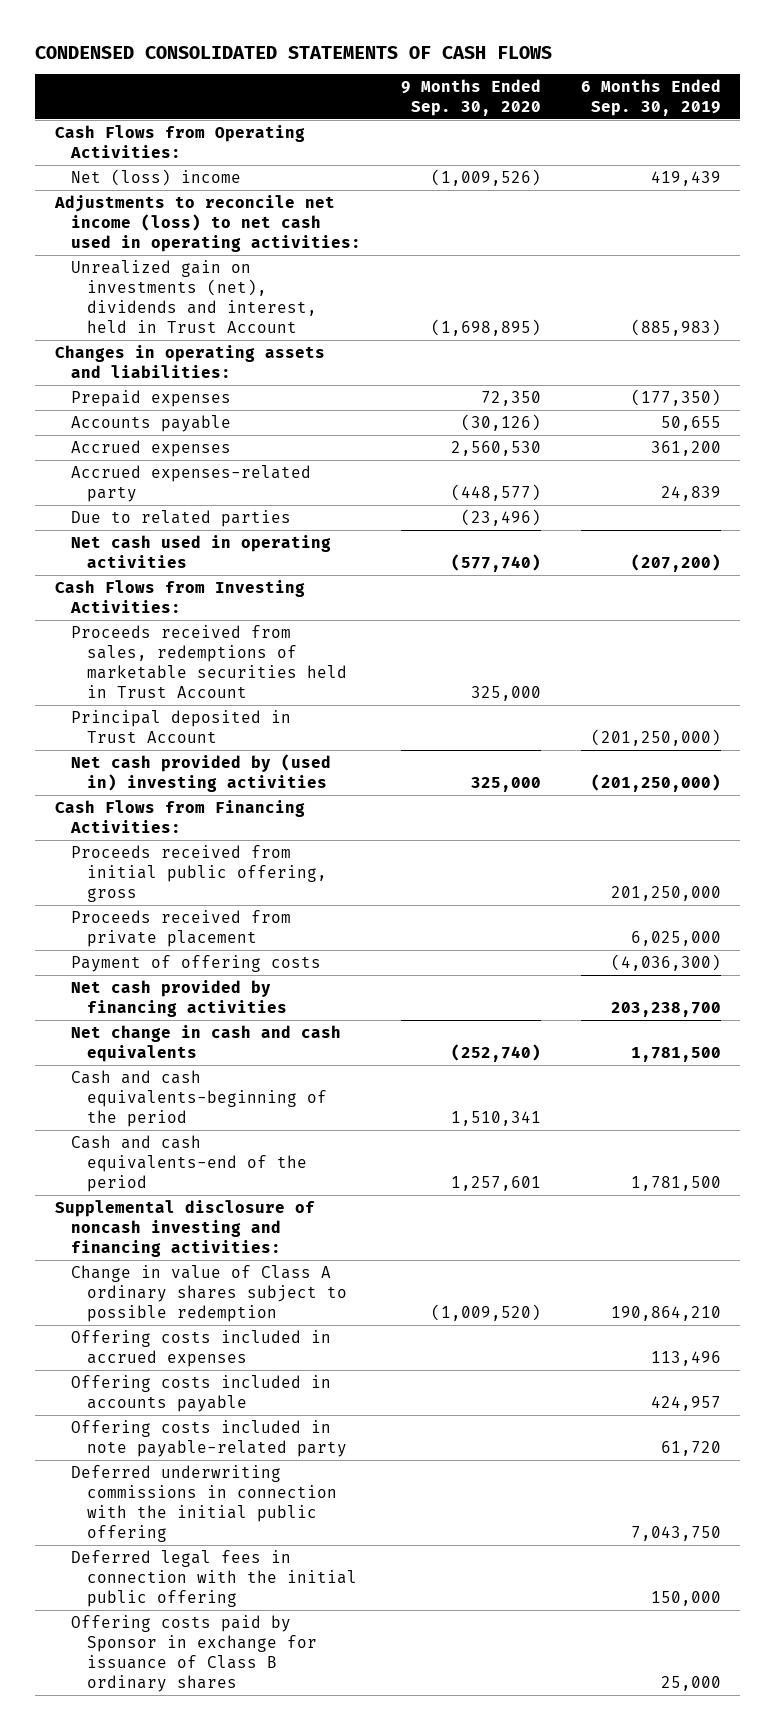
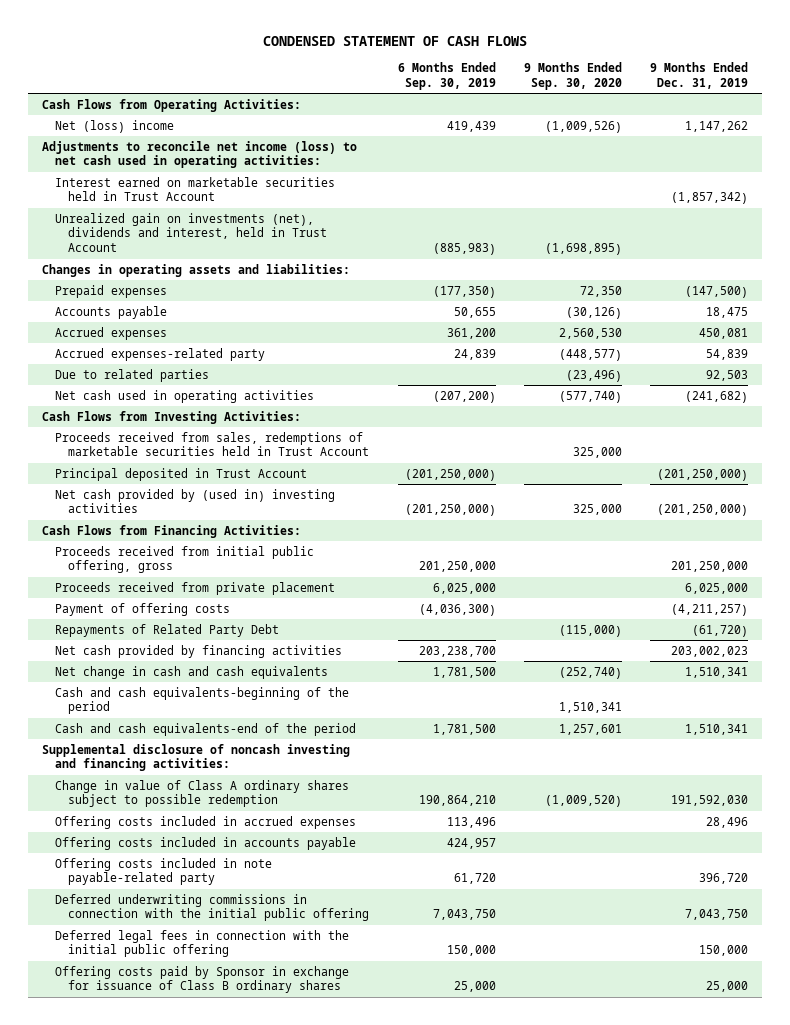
- CONDENSED CONSOLIDATED STATEMENTS OF CASH FLOWS
+ CONDENSED STATEMENT OF CASH FLOWS
- | 9 Months Ended Sep. 30, 2020 | 6 Months Ended Sep. 30, 2019
+ | 6 Months Ended Sep. 30, 2019 | 9 Months Ended Sep. 30, 2020 | 9 Months Ended Dec. 31, 2019
+ Interest earned on marketable securities held in Trust Account | | | (1,857,342)
+ Repayments of Related Party Debt | | (115,000) | (61,720)

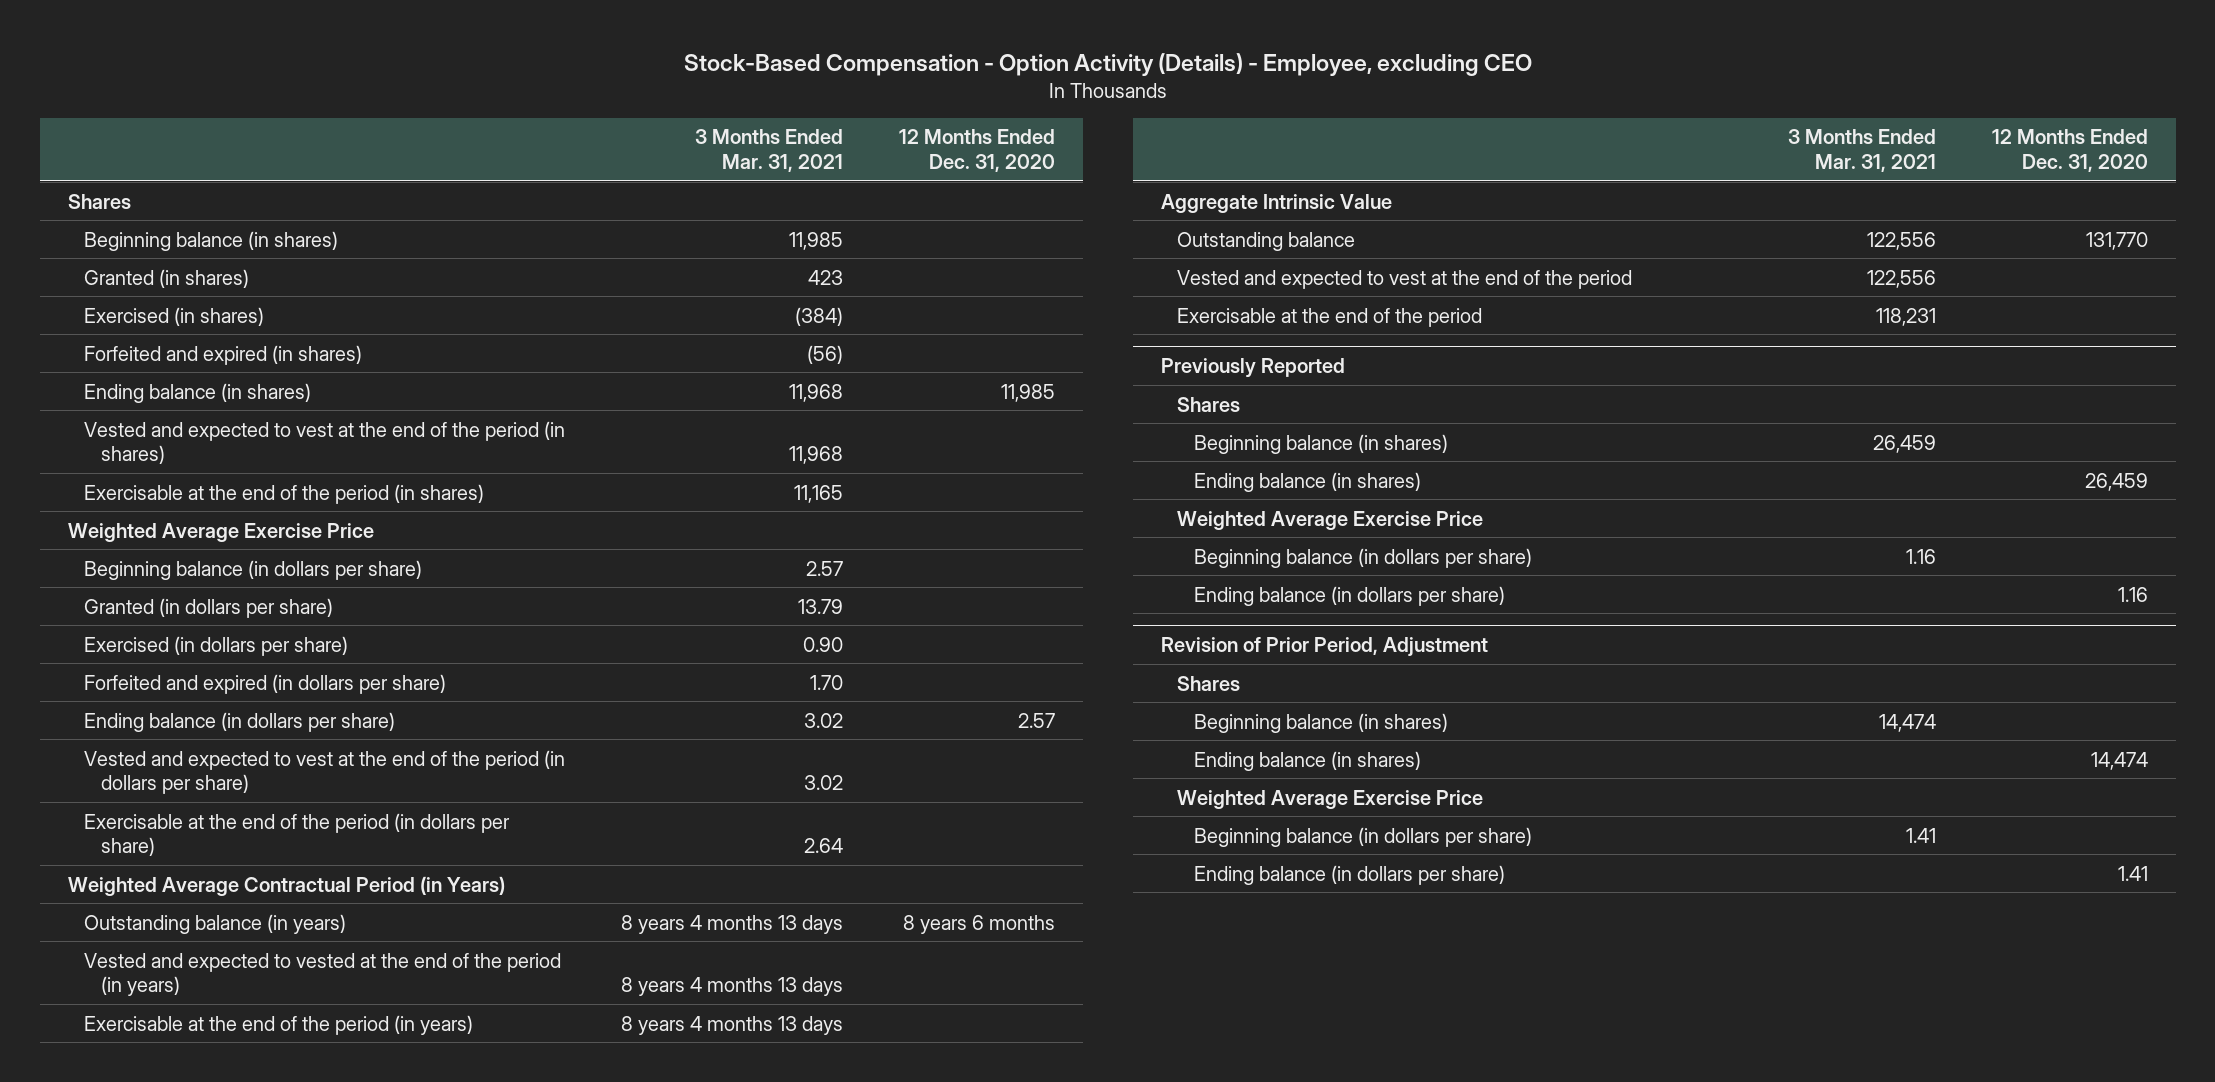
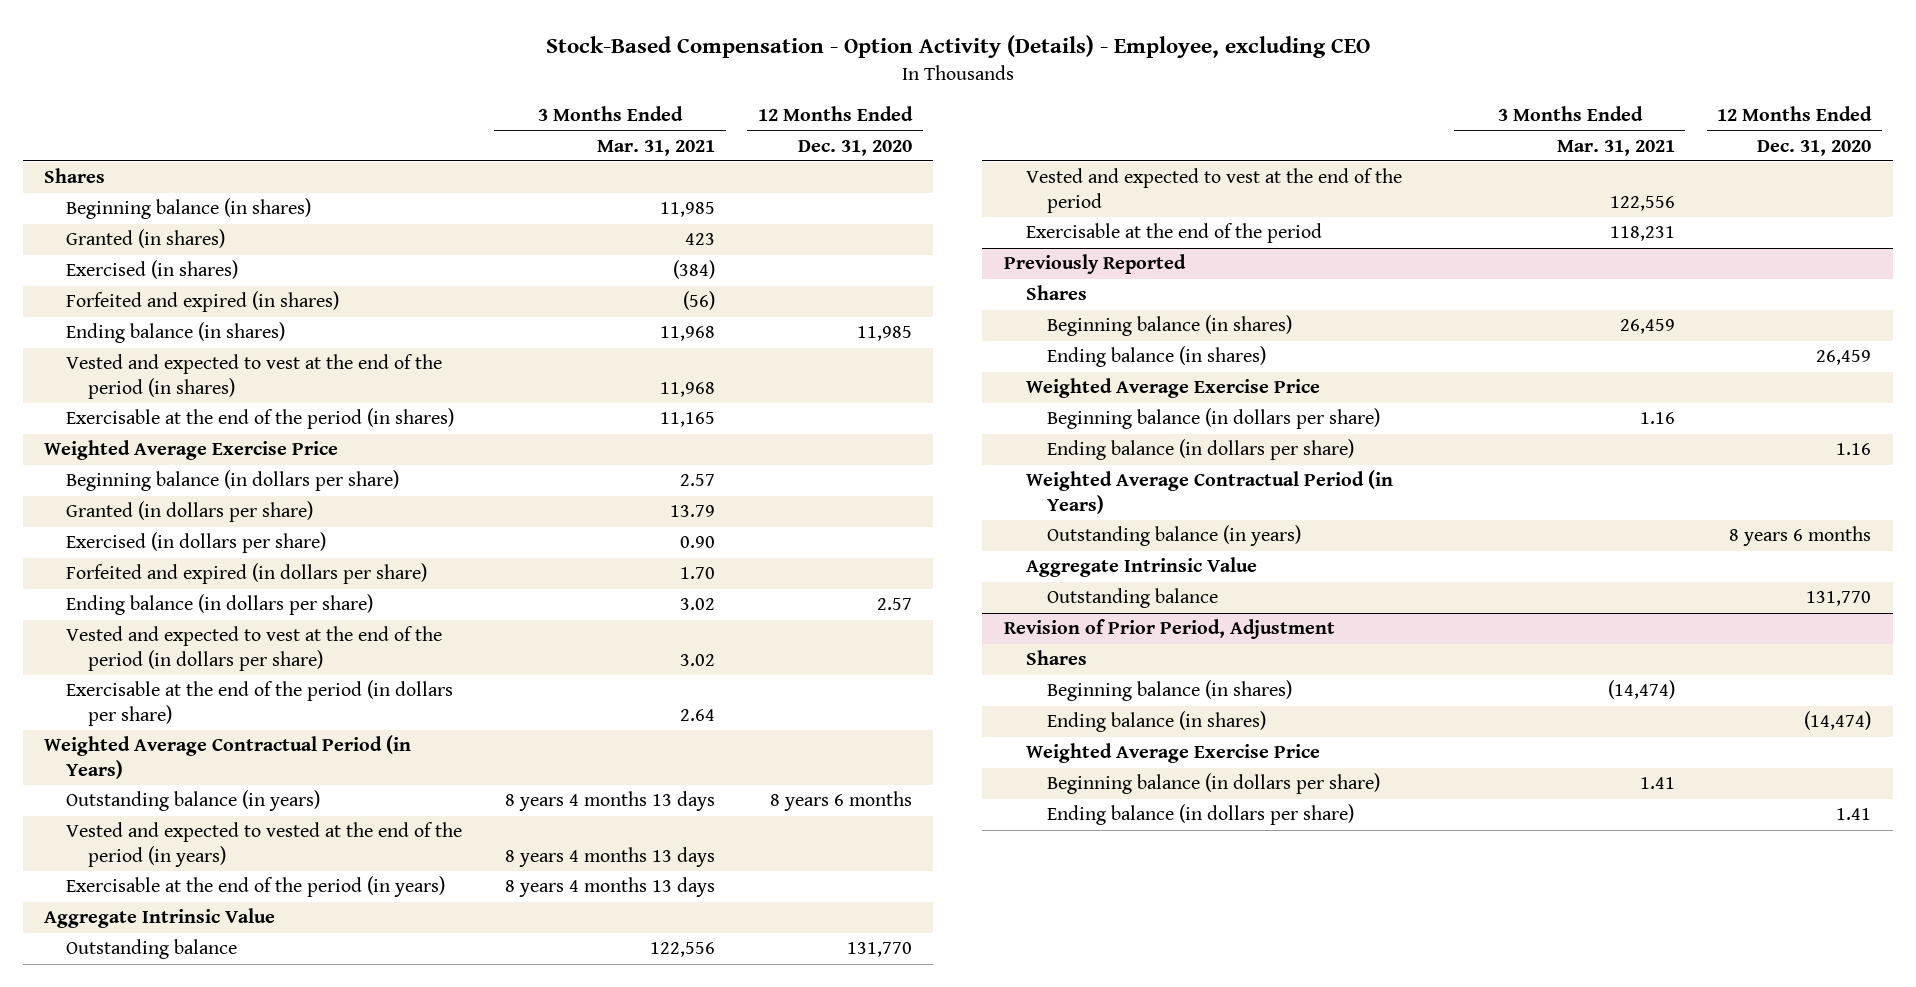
@ Previously Reported
+ Weighted Average Contractual Period (in Years)
+ Outstanding balance (in years) | | 8 years 6 months
+ Aggregate Intrinsic Value
+ Outstanding balance | | 131,770
@ Revision of Prior Period, Adjustment
- Beginning balance (in shares) | 14,474 |
- Ending balance (in shares) | | 14,474
+ Beginning balance (in shares) | (14,474) |
+ Ending balance (in shares) | | (14,474)

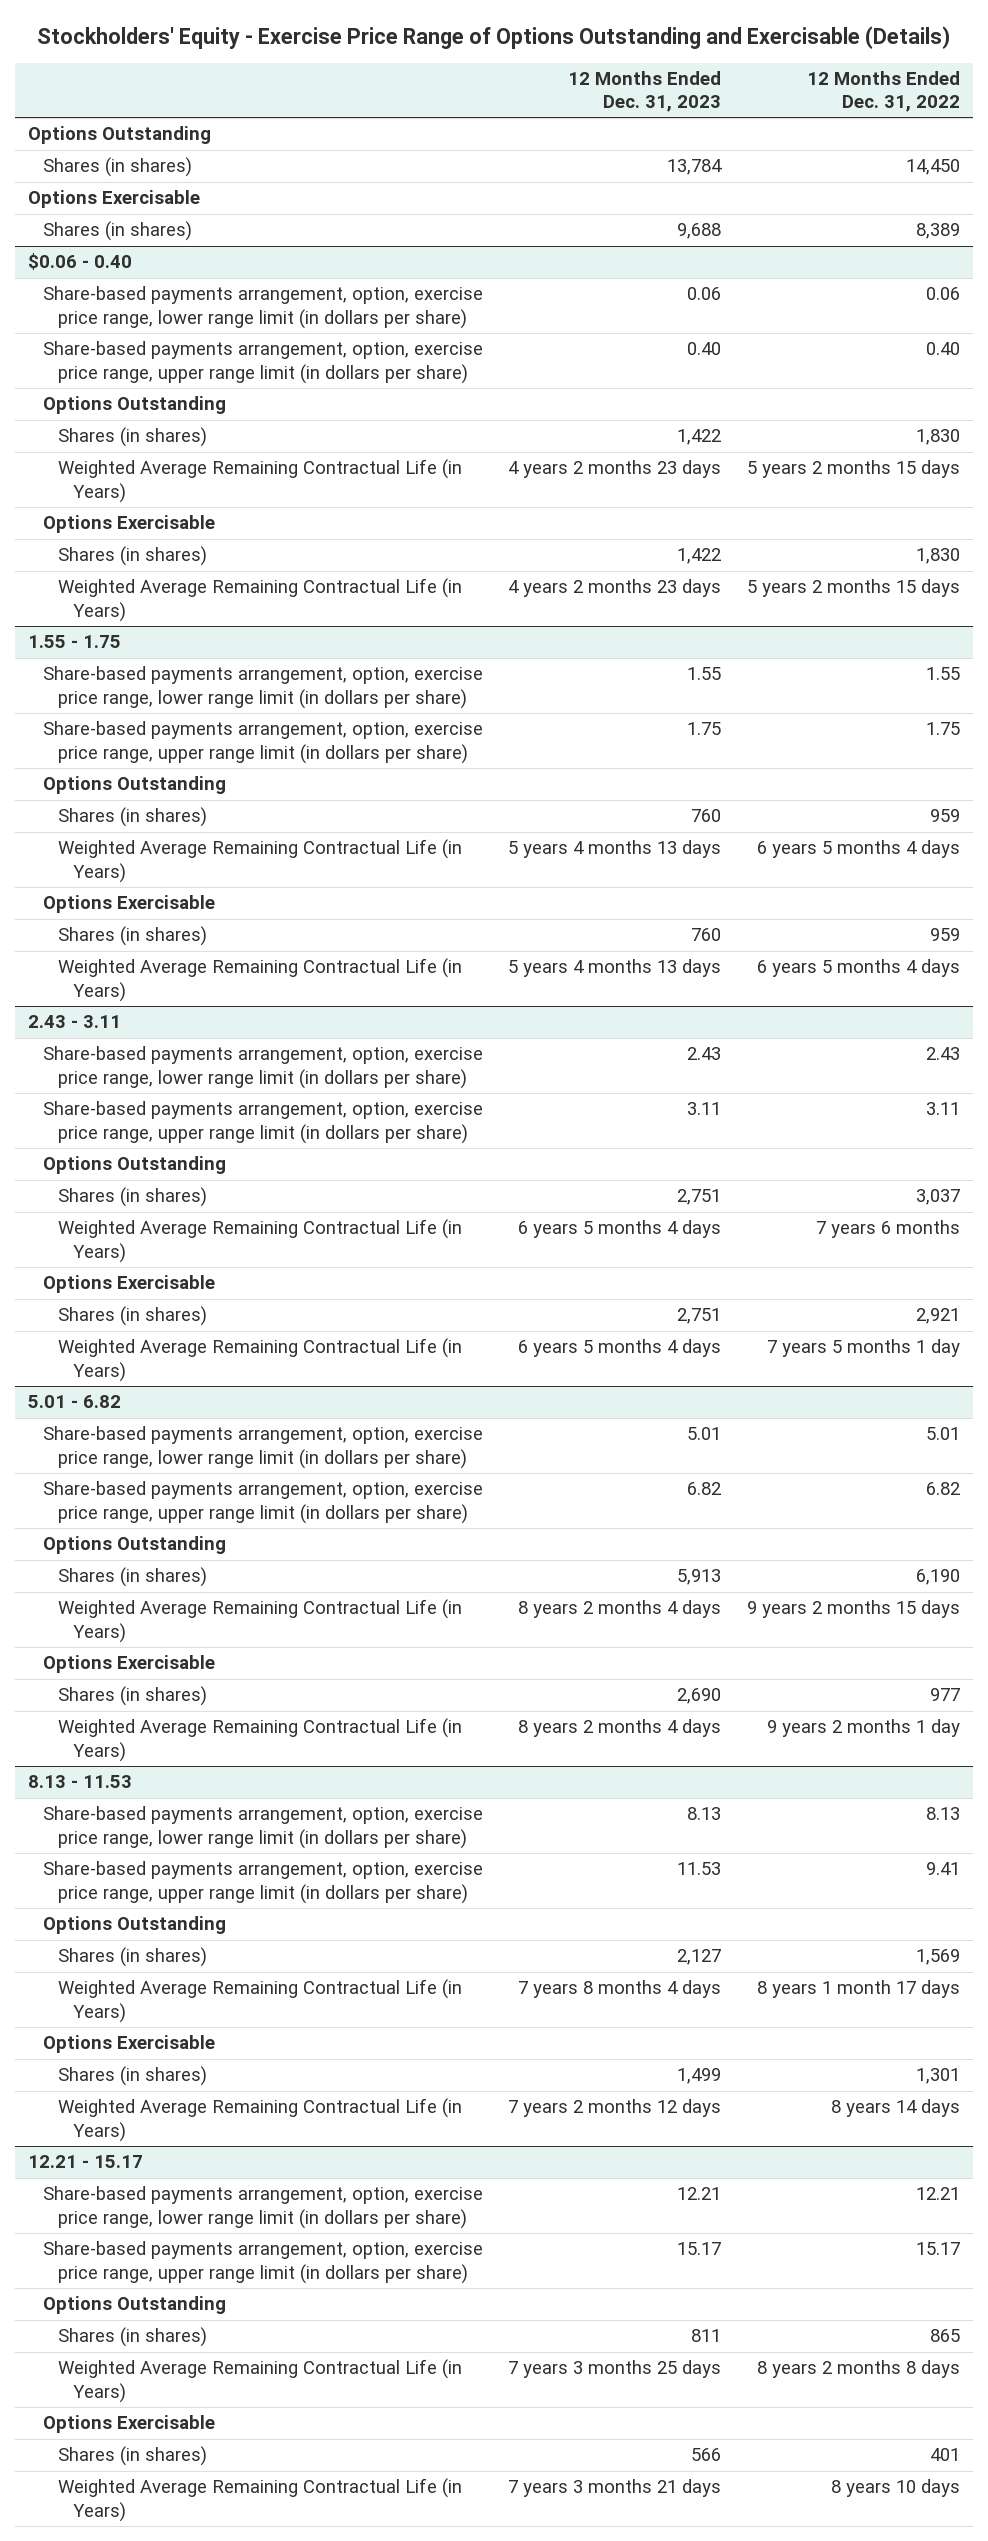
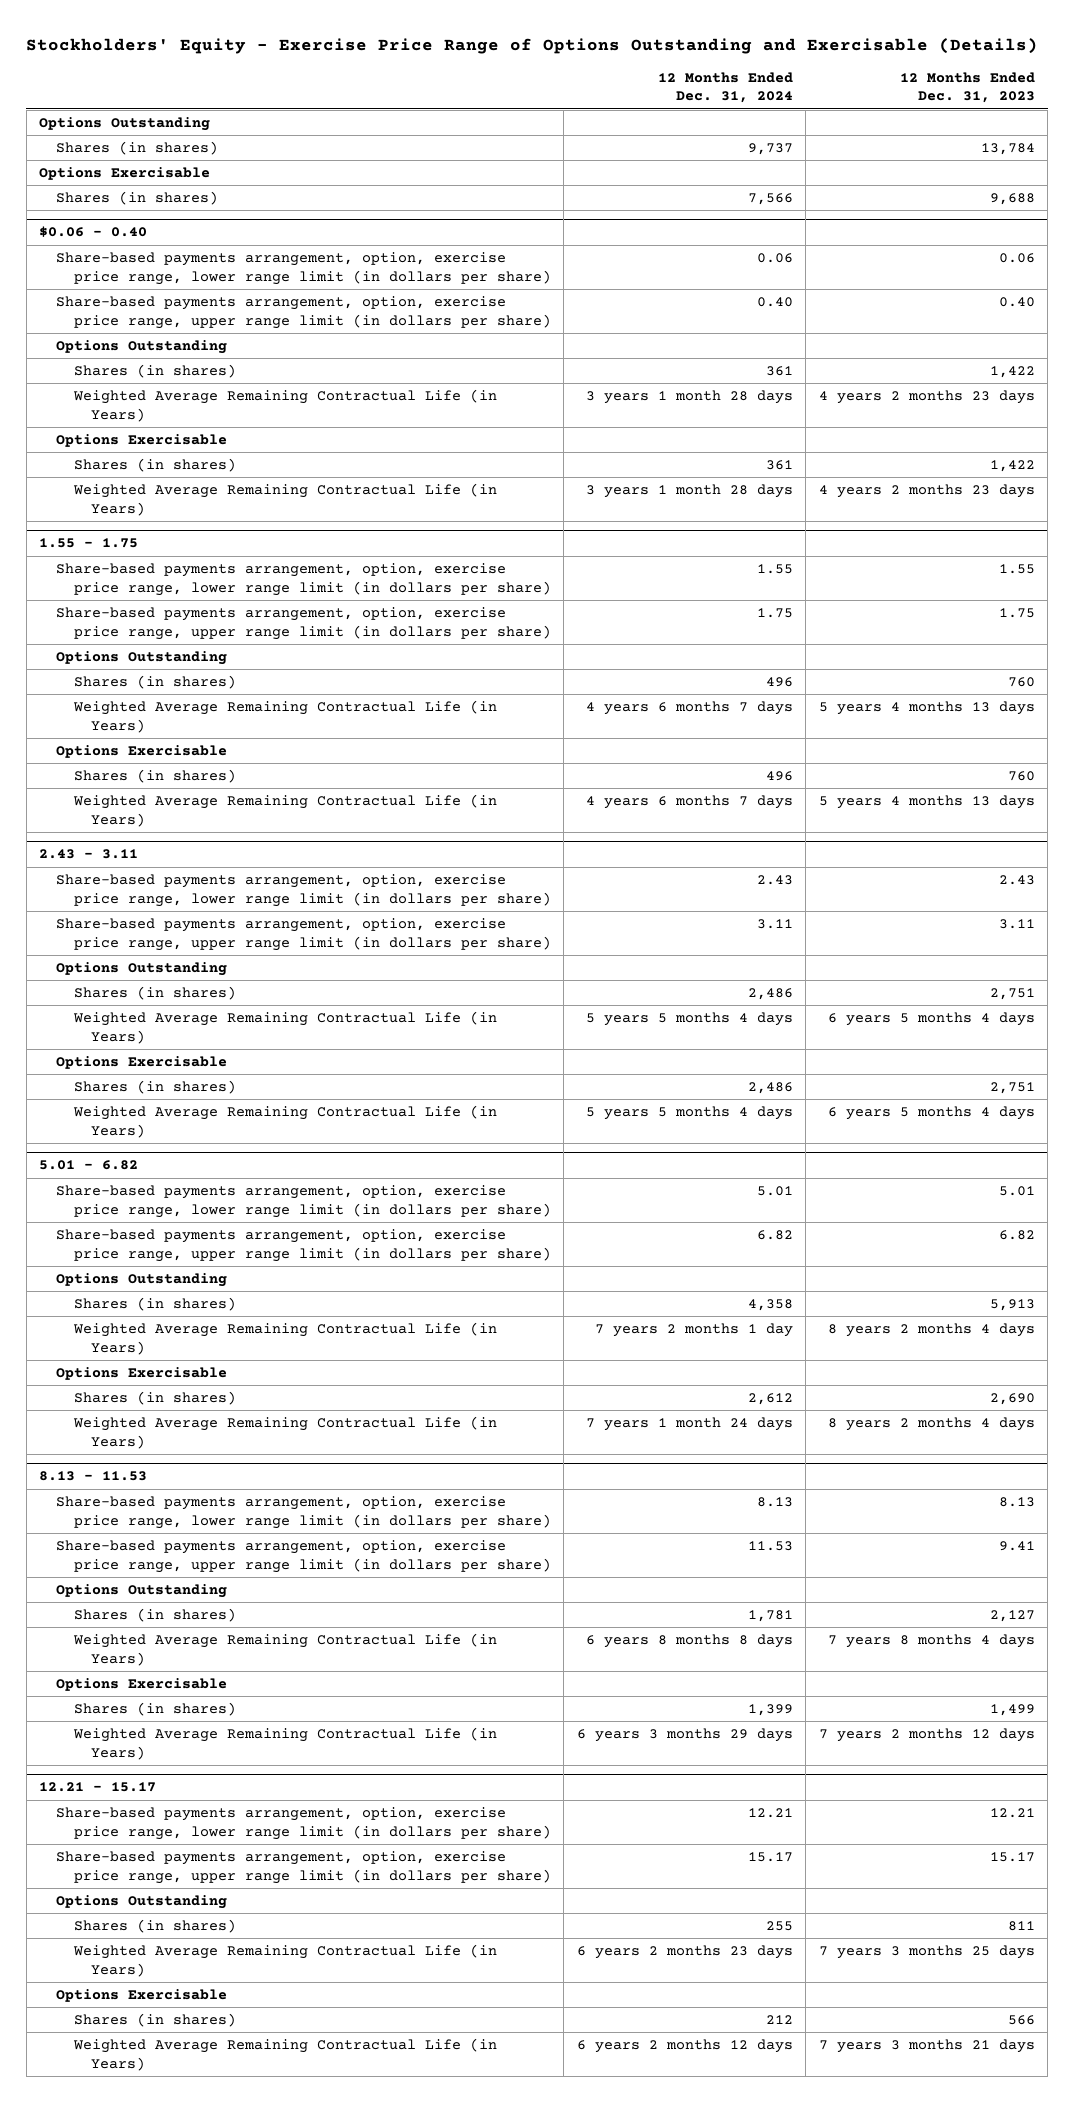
- | 12 Months Ended Dec. 31, 2023 | 12 Months Ended Dec. 31, 2022
+ | 12 Months Ended Dec. 31, 2024 | 12 Months Ended Dec. 31, 2023
@ 8.13 - 11.53
- Share-based payments arrangement, option, exercise price range, upper range limit (in dollars per share) | 11.53 | 9.41
+ Share-based payments arrangement, option, exercise price range, upper range limit (in dollars per share) | 11.53 | 9.41

